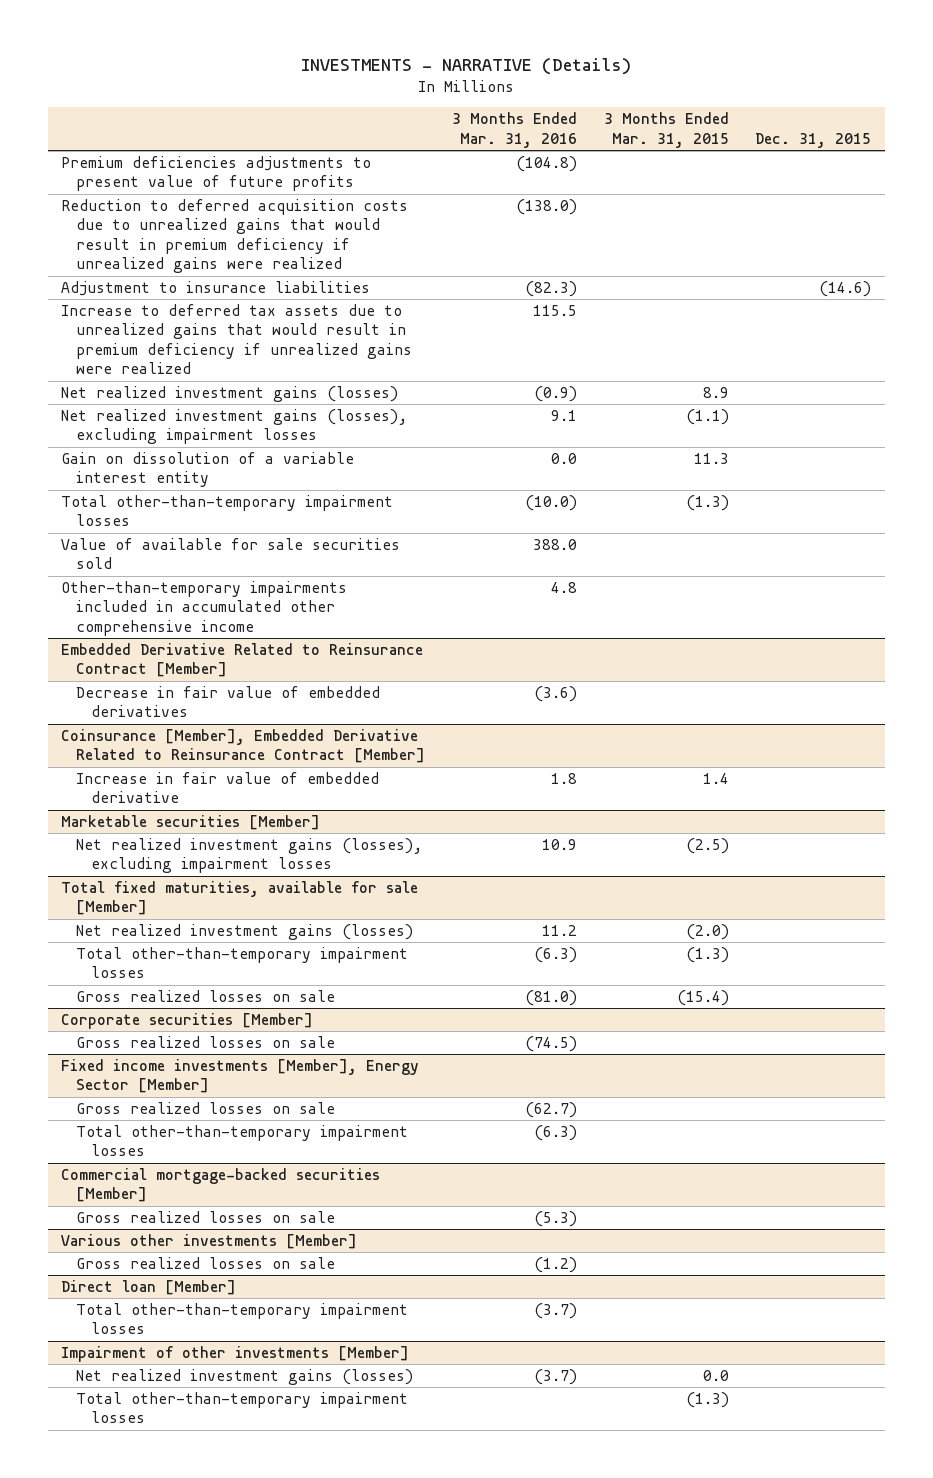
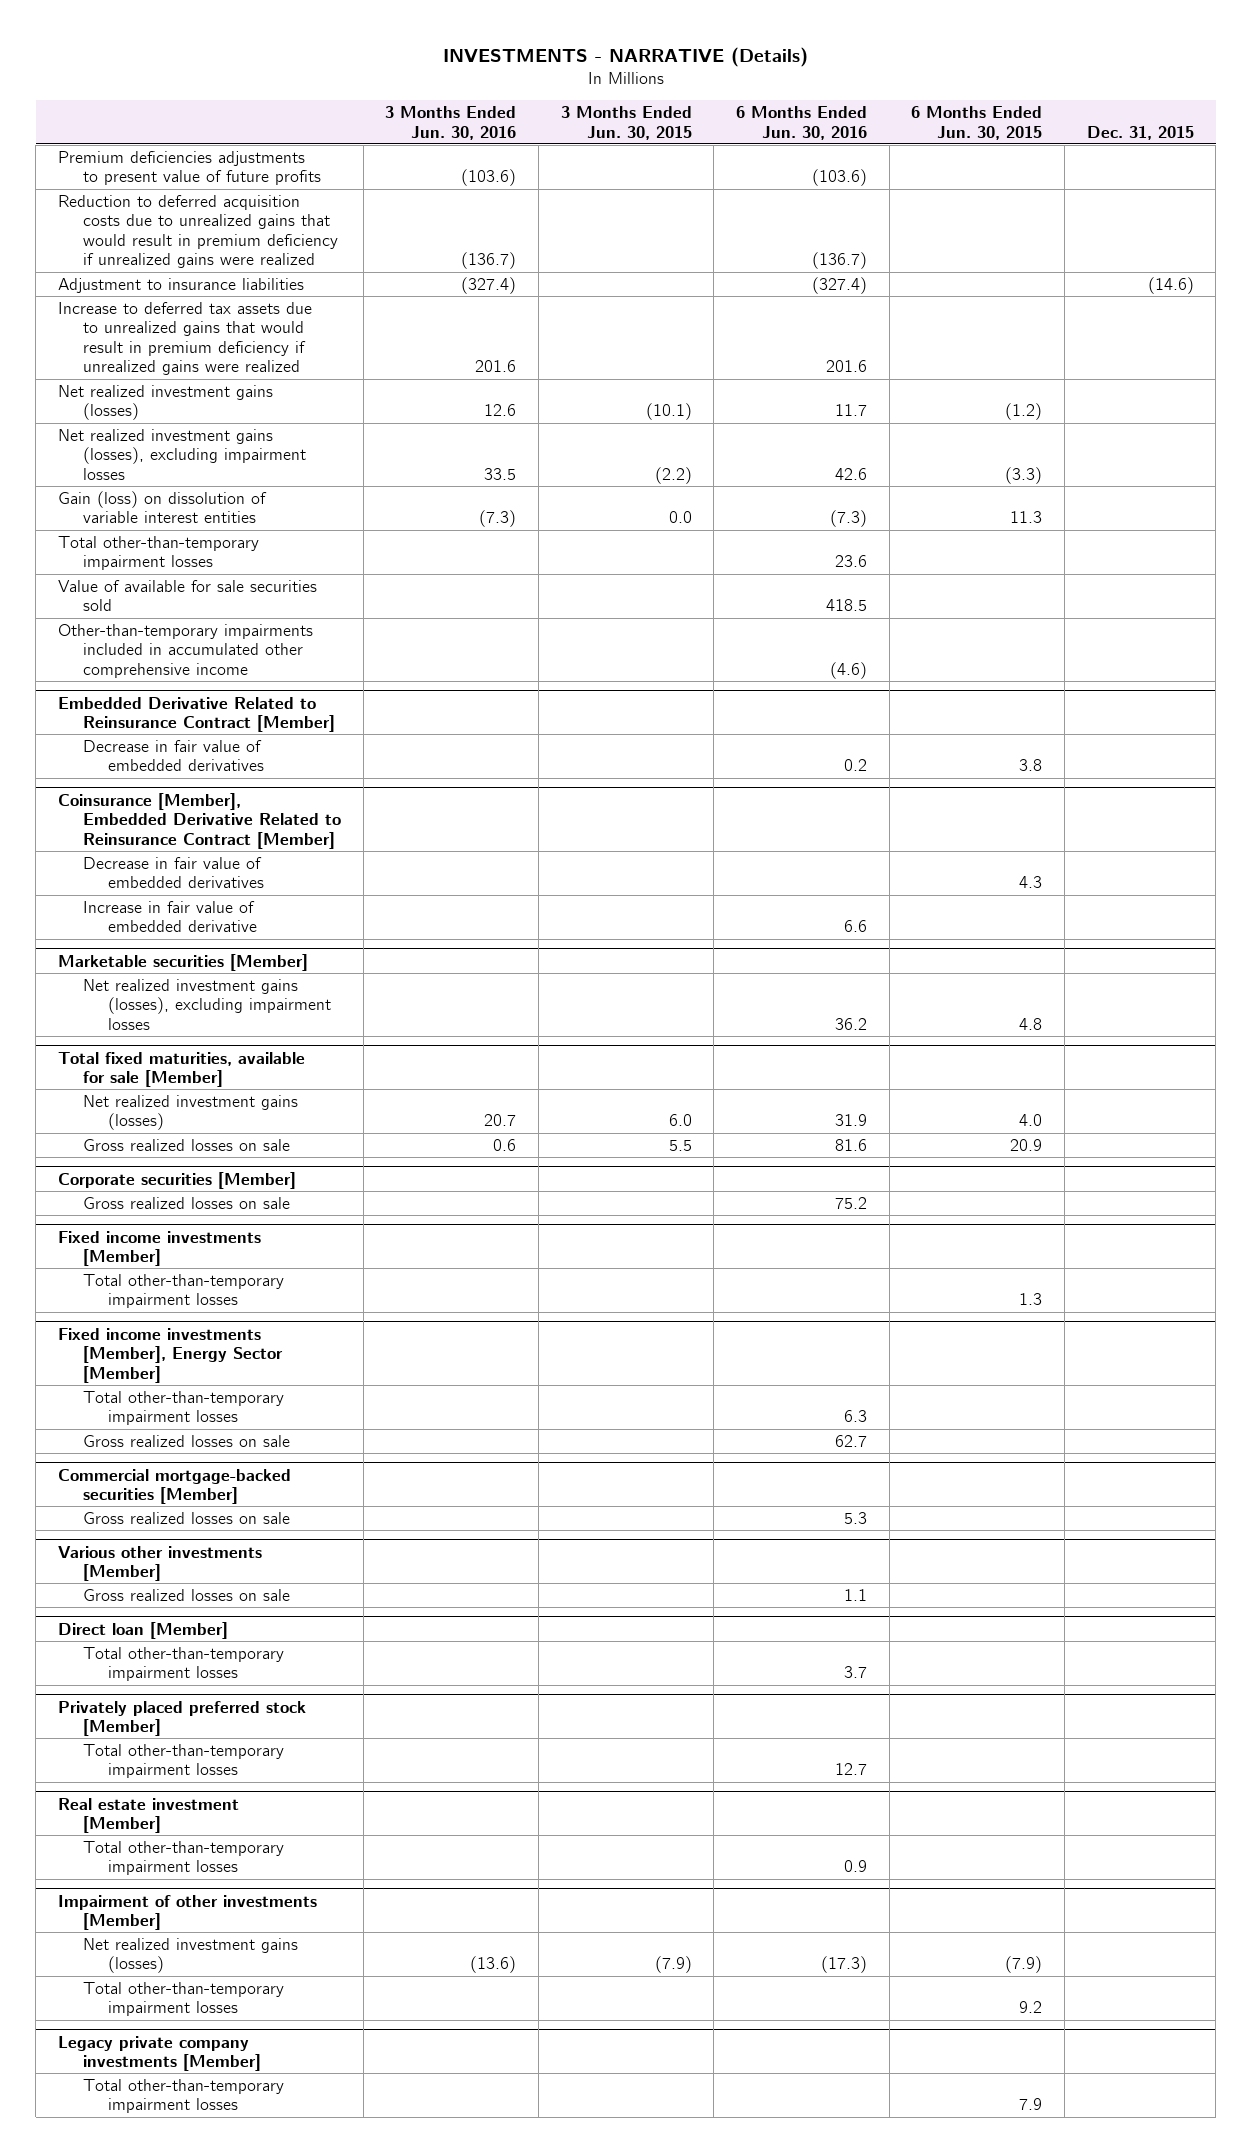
- | 3 Months Ended Mar. 31, 2016 | 3 Months Ended Mar. 31, 2015 | Dec. 31, 2015
+ | 3 Months Ended Jun. 30, 2016 | 3 Months Ended Jun. 30, 2015 | 6 Months Ended Jun. 30, 2016 | 6 Months Ended Jun. 30, 2015 | Dec. 31, 2015
- Gain on dissolution of a variable interest entity | 0.0 | 11.3 |
+ Gain (loss) on dissolution of variable interest entities | (7.3) | 0.0 | (7.3) | 11.3 |
@ Coinsurance [Member], Embedded Derivative Related to Reinsurance Contract [Member]
+ Decrease in fair value of embedded derivatives | | | | 4.3 |
@ Total fixed maturities, available for sale [Member]
- Total other-than-temporary impairment losses | (6.3) | (1.3) |
+ Fixed income investments [Member]
+ Total other-than-temporary impairment losses | | | | 1.3 |
@ Fixed income investments [Member], Energy Sector [Member]
moved down: Gross realized losses on sale | | | 62.7 | |
+ Privately placed preferred stock [Member]
+ Total other-than-temporary impairment losses | | | 12.7 | |
+ Real estate investment [Member]
+ Total other-than-temporary impairment losses | | | 0.9 | |
+ Legacy private company investments [Member]
+ Total other-than-temporary impairment losses | | | | 7.9 |

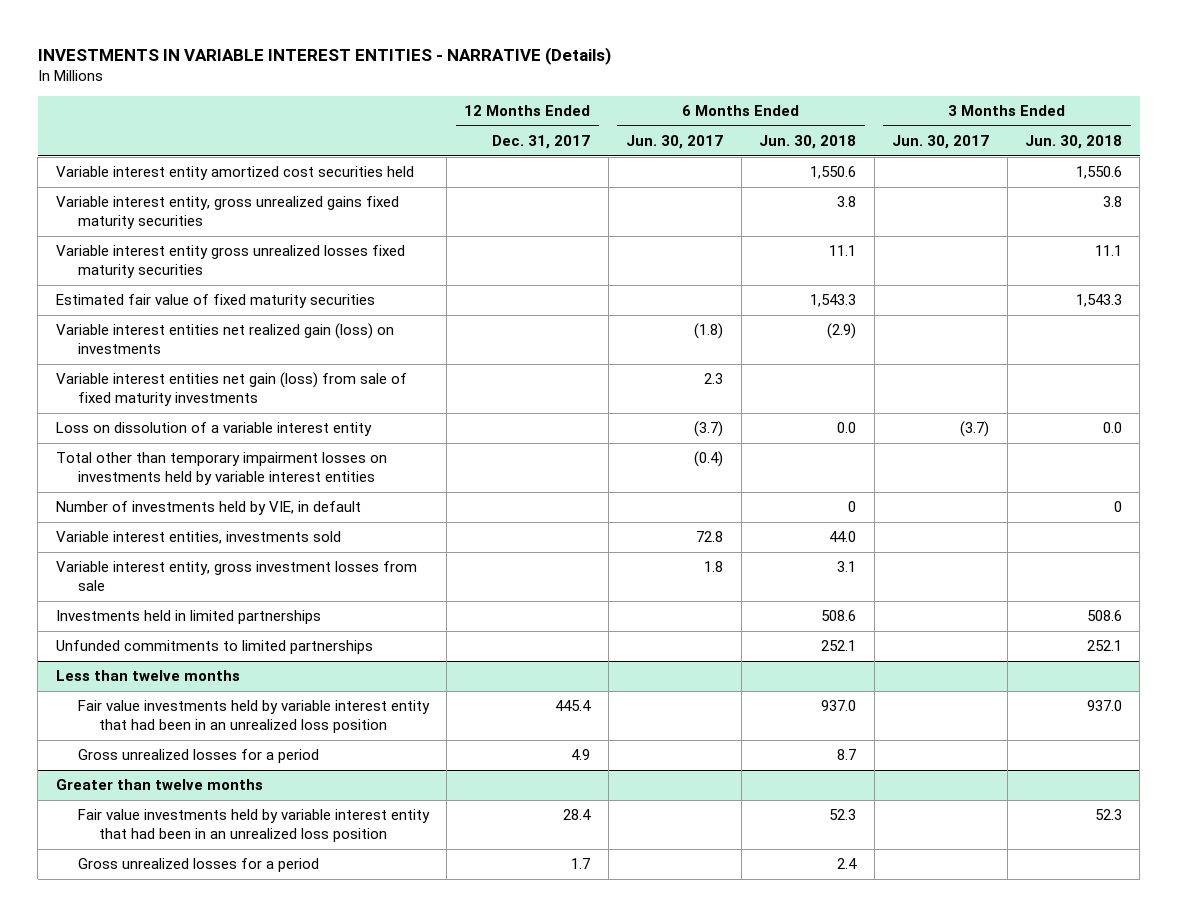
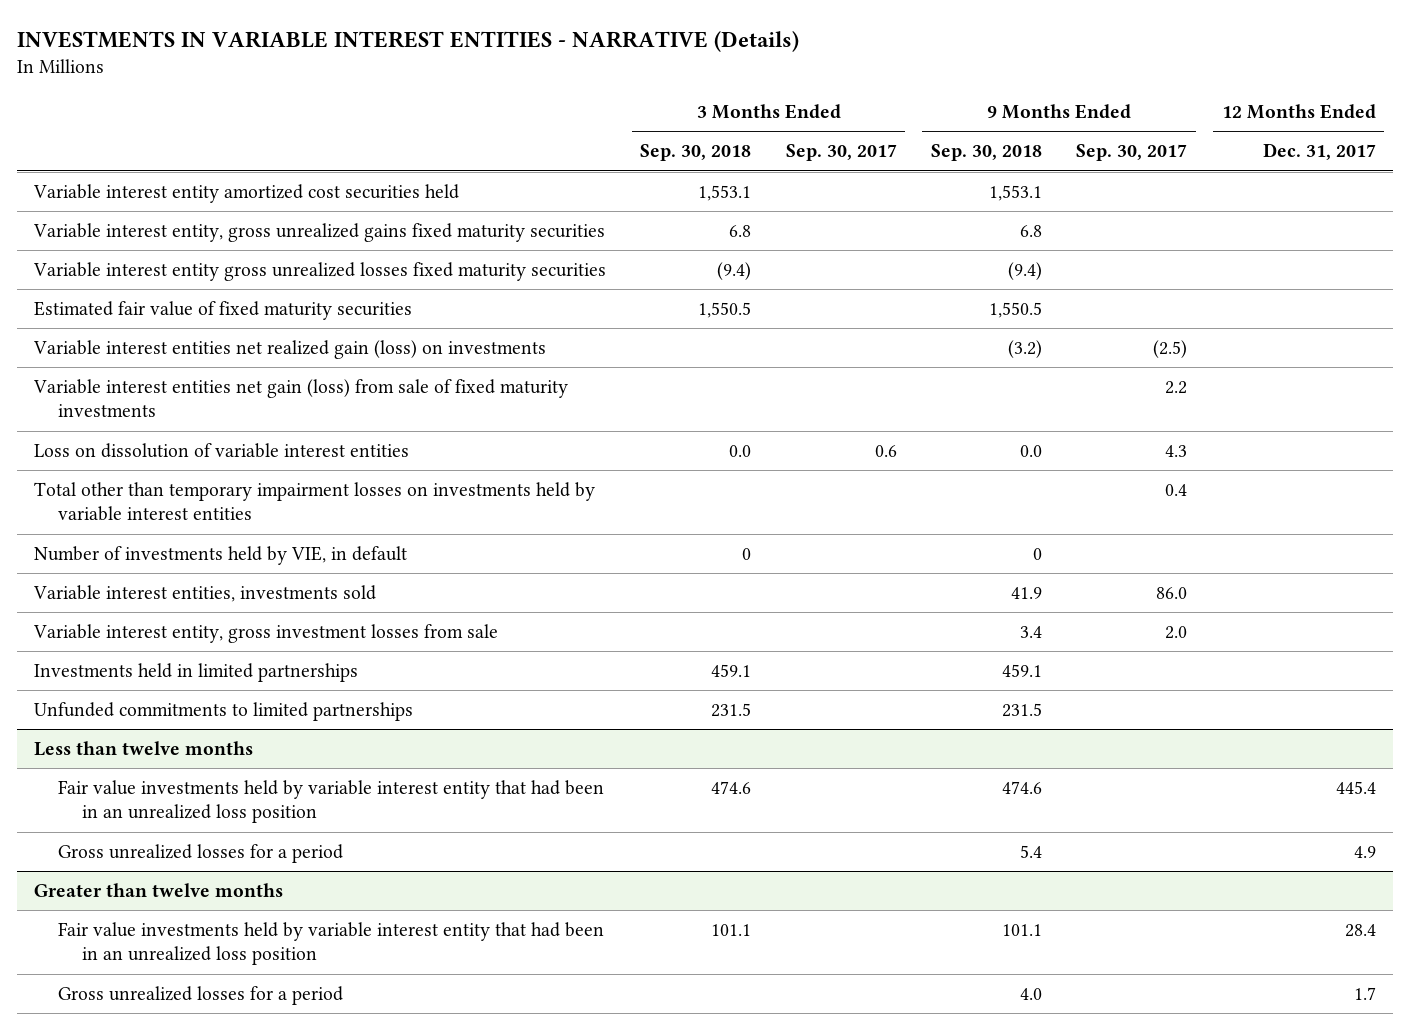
- | 12 Months Ended Dec. 31, 2017 | 6 Months Ended Jun. 30, 2017 | 6 Months Ended Jun. 30, 2018 | 3 Months Ended Jun. 30, 2017 | 3 Months Ended Jun. 30, 2018
+ | 3 Months Ended Sep. 30, 2018 | 3 Months Ended Sep. 30, 2017 | 9 Months Ended Sep. 30, 2018 | 9 Months Ended Sep. 30, 2017 | 12 Months Ended Dec. 31, 2017
- Loss on dissolution of a variable interest entity | | (3.7) | 0.0 | (3.7) | 0.0
+ Loss on dissolution of variable interest entities | 0.0 | 0.6 | 0.0 | 4.3 |

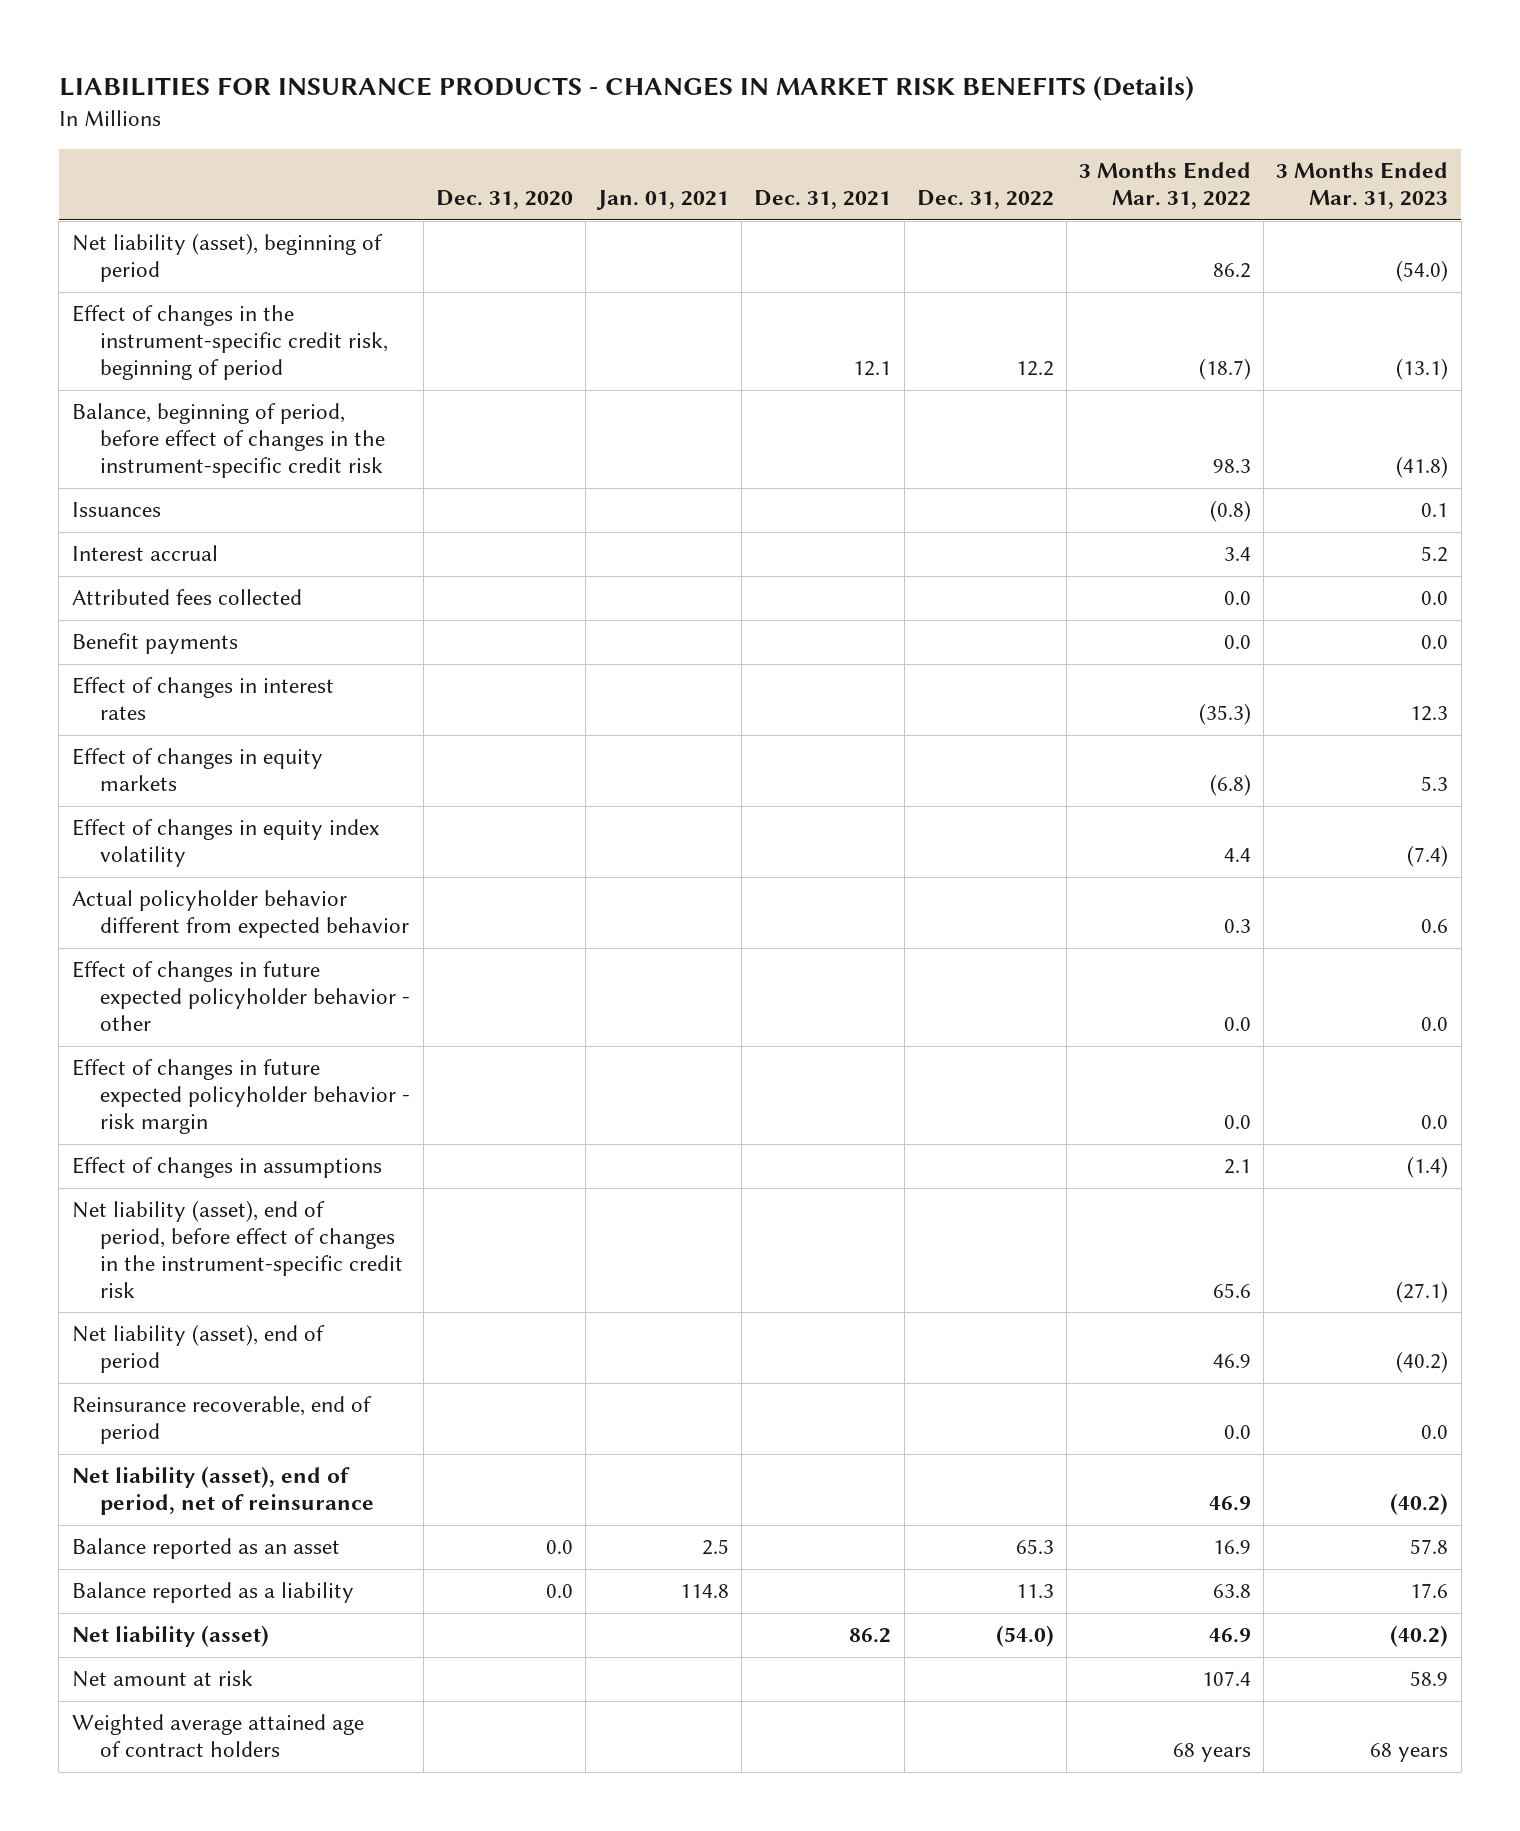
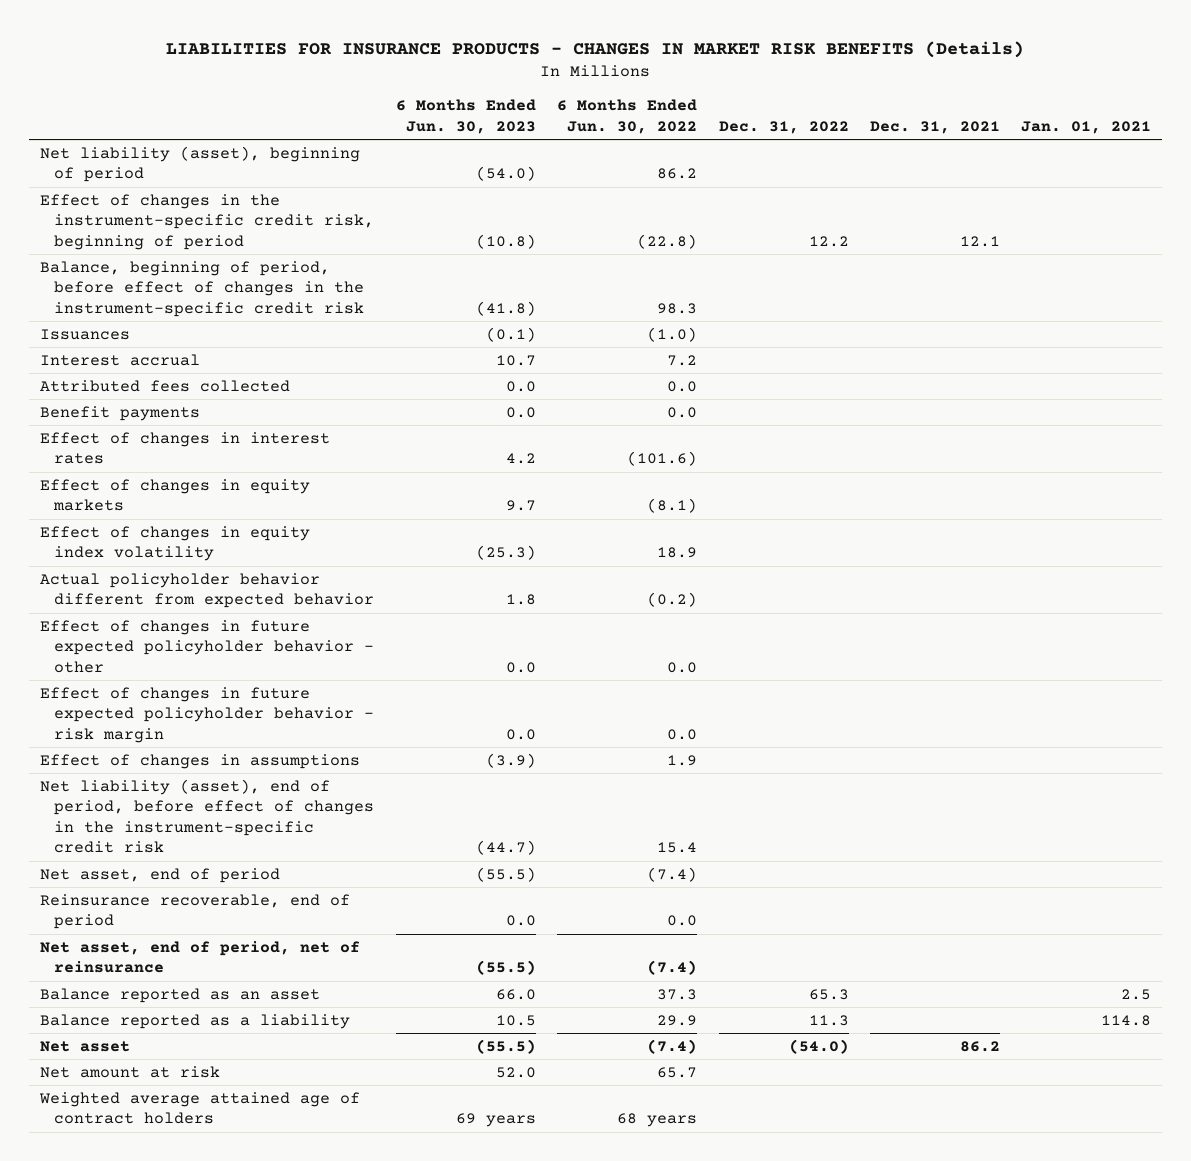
- | Dec. 31, 2020 | Jan. 01, 2021 | Dec. 31, 2021 | Dec. 31, 2022 | 3 Months Ended Mar. 31, 2022 | 3 Months Ended Mar. 31, 2023
+ | 6 Months Ended Jun. 30, 2023 | 6 Months Ended Jun. 30, 2022 | Dec. 31, 2022 | Dec. 31, 2021 | Jan. 01, 2021
- Net liability (asset), end of period | | | | | 46.9 | (40.2)
+ Net asset, end of period | (55.5) | (7.4) | | |
- Net liability (asset), end of period, net of reinsurance | | | | | 46.9 | (40.2)
+ Net asset, end of period, net of reinsurance | (55.5) | (7.4) | | |
- Net liability (asset) | | | 86.2 | (54.0) | 46.9 | (40.2)
+ Net asset | (55.5) | (7.4) | (54.0) | 86.2 |

